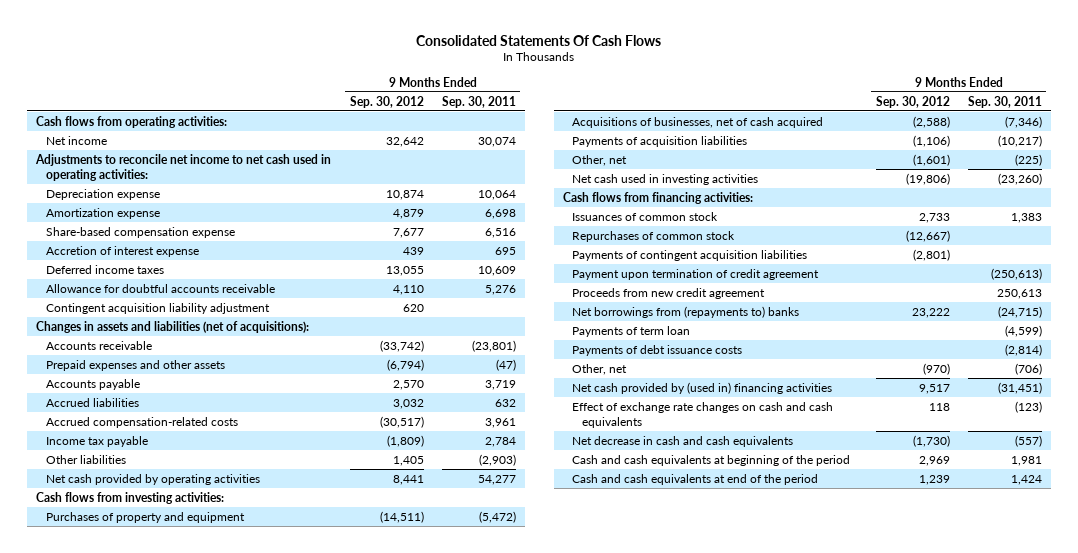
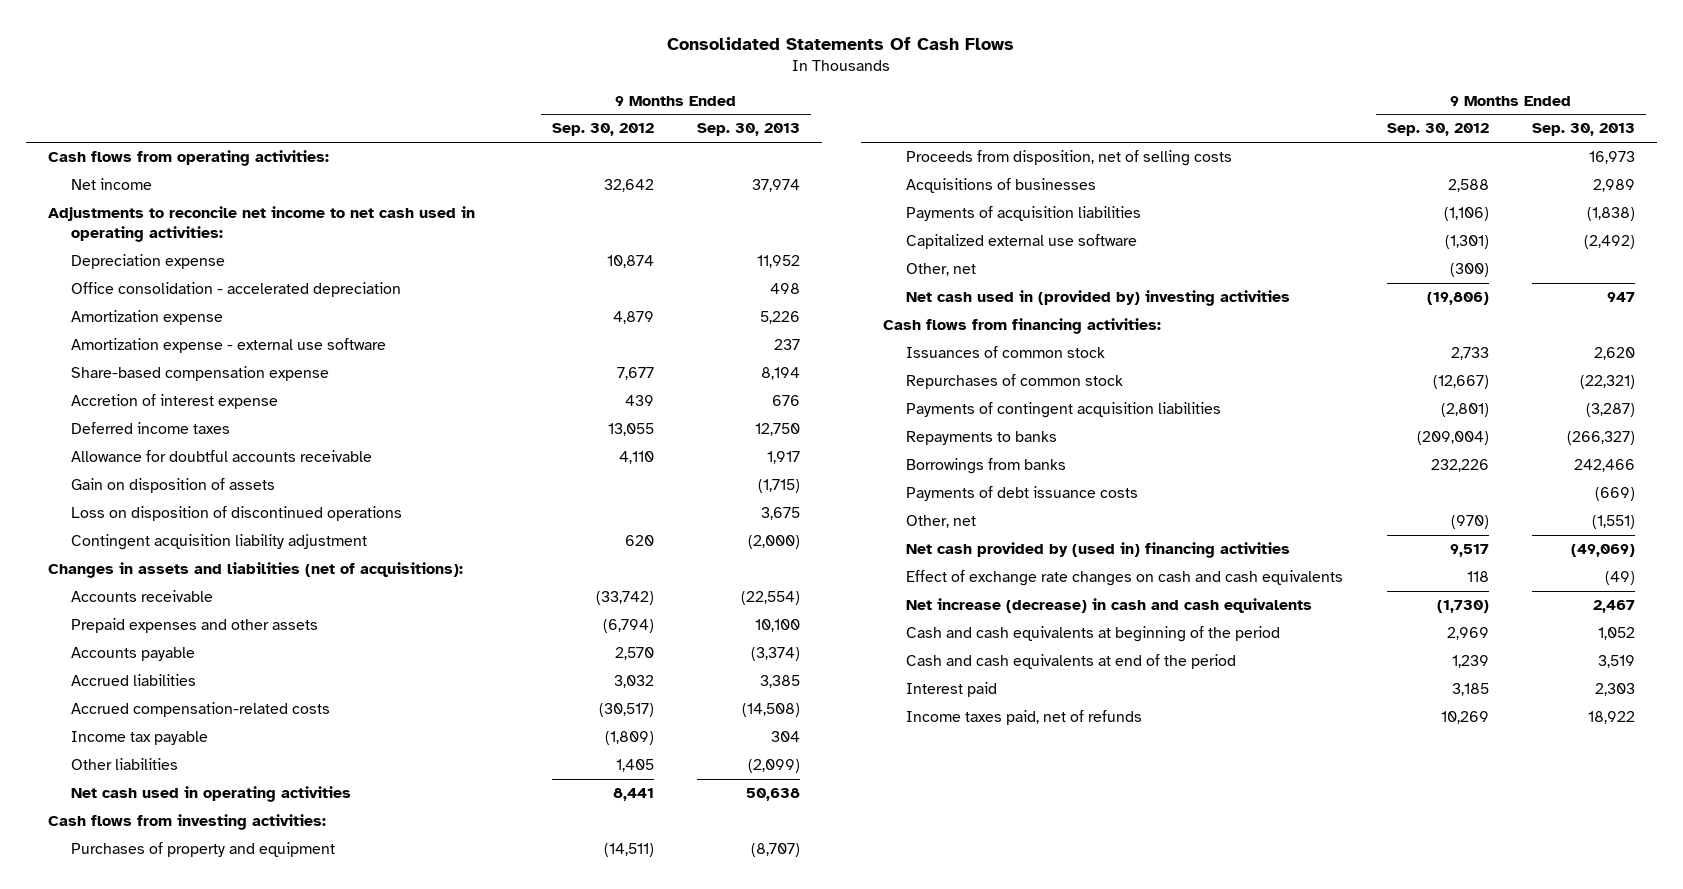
- | 9 Months Ended Sep. 30, 2012 | 9 Months Ended Sep. 30, 2011
+ | 9 Months Ended Sep. 30, 2012 | 9 Months Ended Sep. 30, 2013
+ Office consolidation - accelerated depreciation | | 498
+ Amortization expense - external use software | | 237
+ Gain on disposition of assets | | (1,715)
+ Loss on disposition of discontinued operations | | 3,675
- Net cash provided by operating activities | 8,441 | 54,277
+ Net cash used in operating activities | 8,441 | 50,638
- Acquisitions of businesses, net of cash acquired | (2,588) | (7,346)
+ Proceeds from disposition, net of selling costs | | 16,973
+ Acquisitions of businesses | 2,588 | 2,989
- Other, net | (1,601) | (225)
- Net cash used in investing activities | (19,806) | (23,260)
+ Capitalized external use software | (1,301) | (2,492)
+ Other, net | (300) |
+ Net cash used in (provided by) investing activities | (19,806) | 947
- Payment upon termination of credit agreement | | (250,613)
- Proceeds from new credit agreement | | 250,613
- Net borrowings from (repayments to) banks | 23,222 | (24,715)
- Payments of term loan | | (4,599)
+ Repayments to banks | (209,004) | (266,327)
+ Borrowings from banks | 232,226 | 242,466
- Net decrease in cash and cash equivalents | (1,730) | (557)
+ Net increase (decrease) in cash and cash equivalents | (1,730) | 2,467
+ Interest paid | 3,185 | 2,303
+ Income taxes paid, net of refunds | 10,269 | 18,922

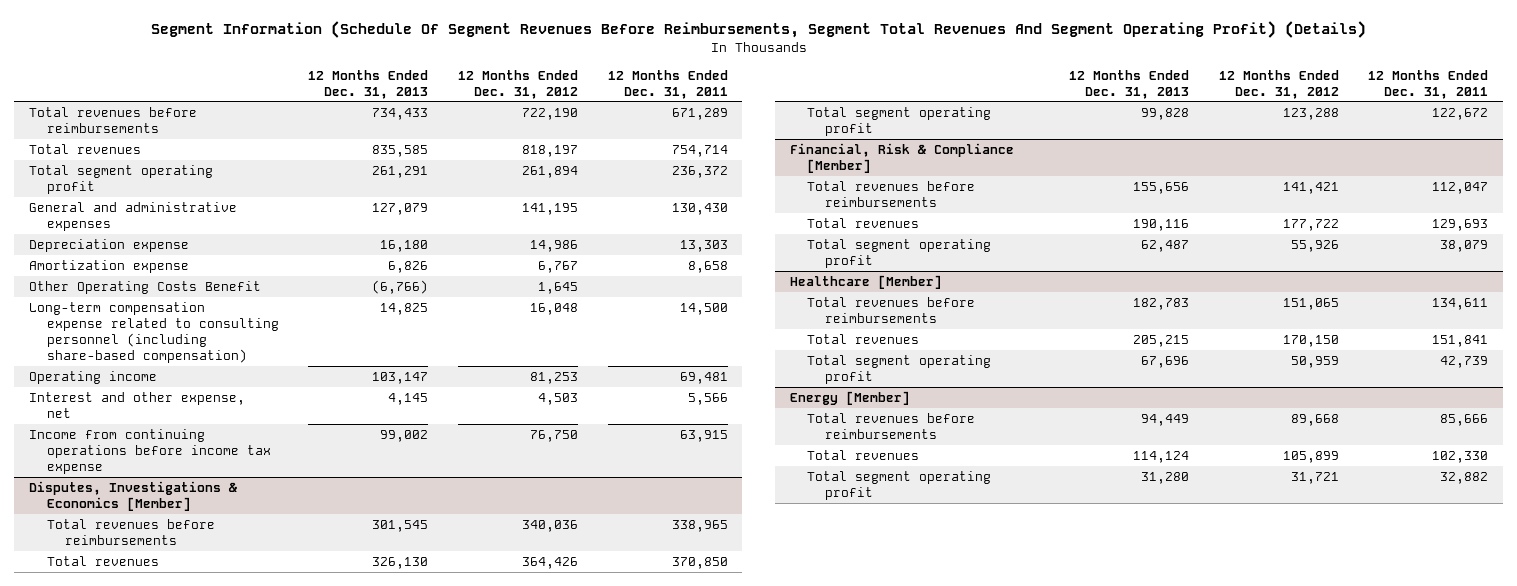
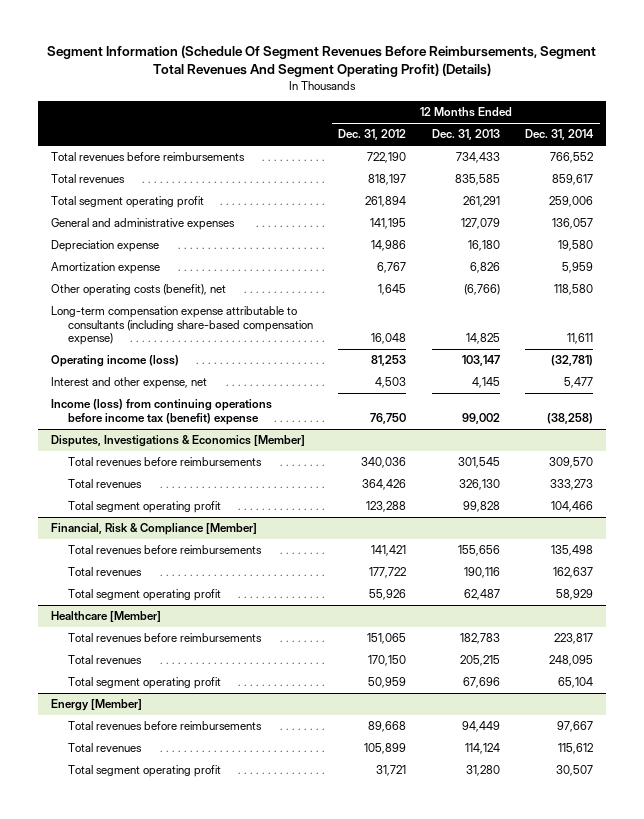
- | 12 Months Ended Dec. 31, 2013 | 12 Months Ended Dec. 31, 2012 | 12 Months Ended Dec. 31, 2011
+ | 12 Months Ended Dec. 31, 2012 | 12 Months Ended Dec. 31, 2013 | 12 Months Ended Dec. 31, 2014
- Other Operating Costs Benefit | (6,766) | 1,645 |
- Long-term compensation expense related to consulting personnel (including share-based compensation) | 14,825 | 16,048 | 14,500
- Operating income | 103,147 | 81,253 | 69,481
+ Other operating costs (benefit), net | 1,645 | (6,766) | 118,580
+ Long-term compensation expense attributable to consultants (including share-based compensation expense) | 16,048 | 14,825 | 11,611
+ Operating income (loss) | 81,253 | 103,147 | (32,781)
- Income from continuing operations before income tax expense | 99,002 | 76,750 | 63,915
+ Income (loss) from continuing operations before income tax (benefit) expense | 76,750 | 99,002 | (38,258)

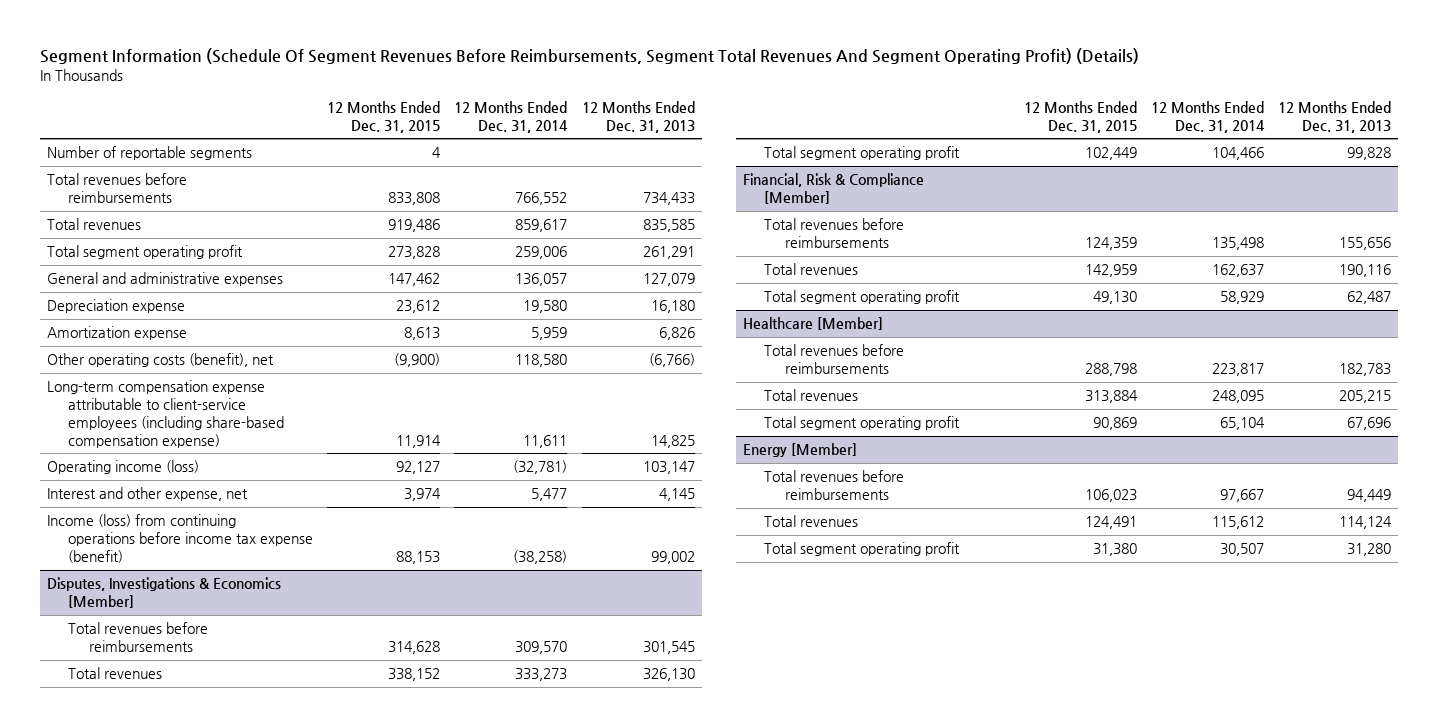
- | 12 Months Ended Dec. 31, 2012 | 12 Months Ended Dec. 31, 2013 | 12 Months Ended Dec. 31, 2014
+ | 12 Months Ended Dec. 31, 2015 | 12 Months Ended Dec. 31, 2014 | 12 Months Ended Dec. 31, 2013
+ Number of reportable segments | 4 | |
- Long-term compensation expense attributable to consultants (including share-based compensation expense) | 16,048 | 14,825 | 11,611
+ Long-term compensation expense attributable to client-service employees (including share-based compensation expense) | 11,914 | 11,611 | 14,825
- Income (loss) from continuing operations before income tax (benefit) expense | 76,750 | 99,002 | (38,258)
+ Income (loss) from continuing operations before income tax expense (benefit) | 88,153 | (38,258) | 99,002

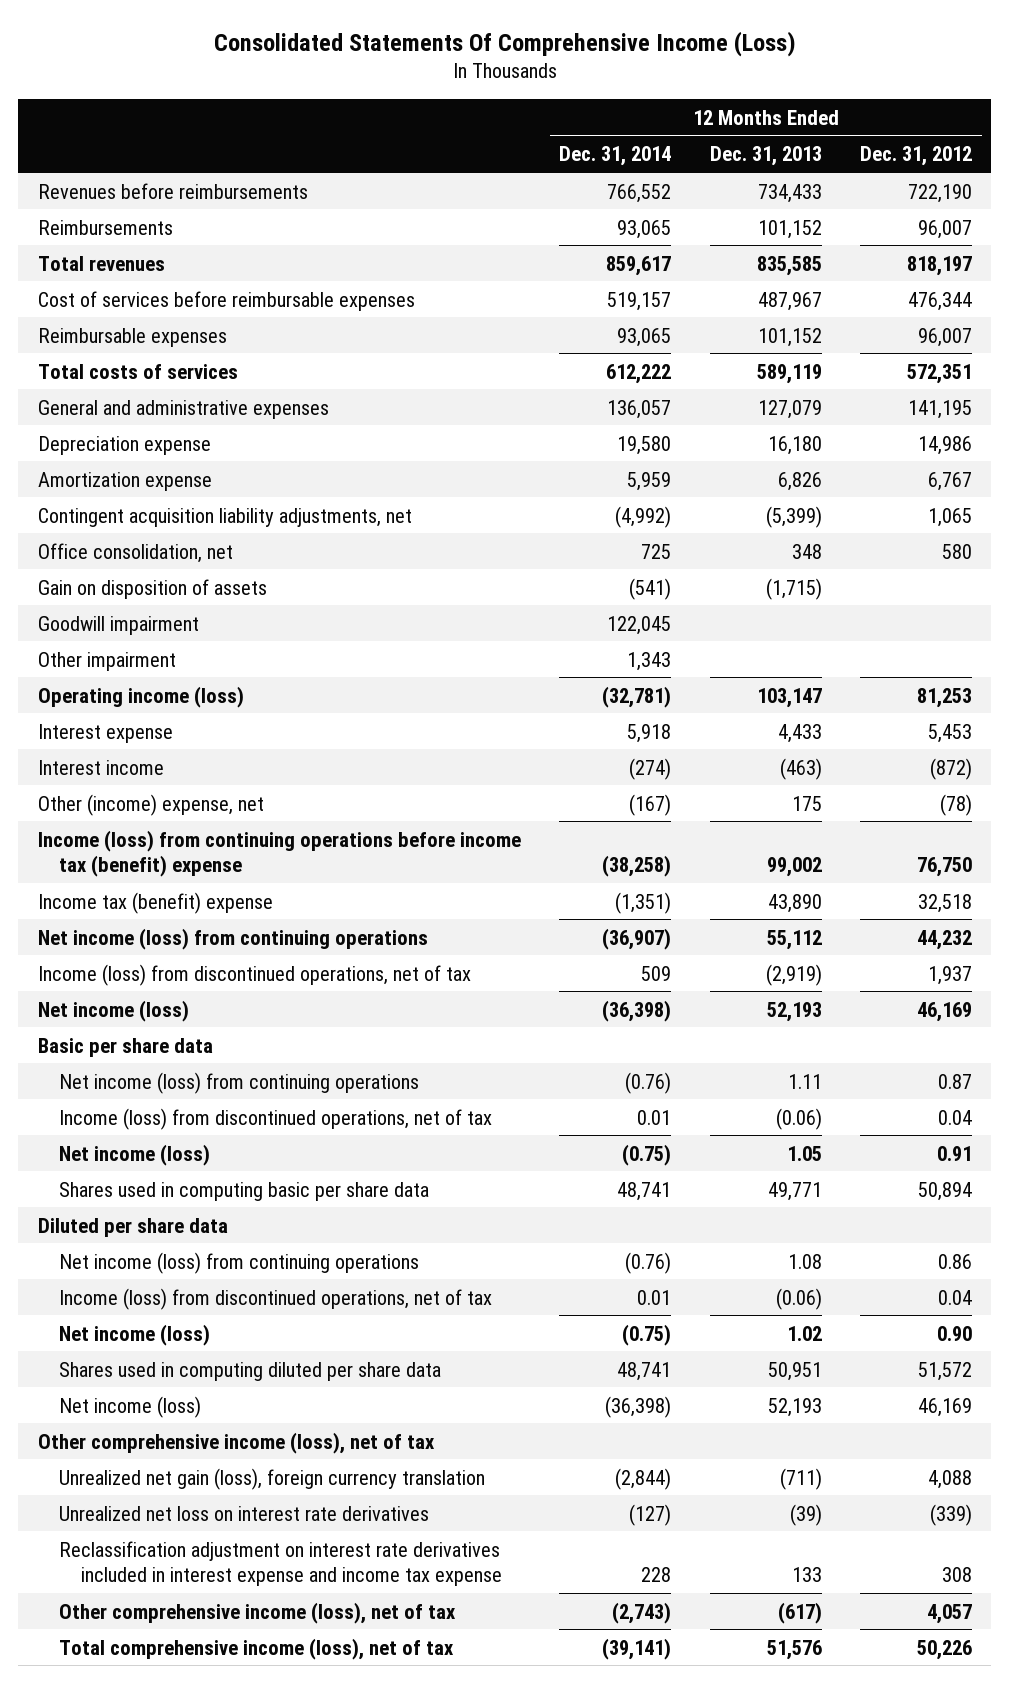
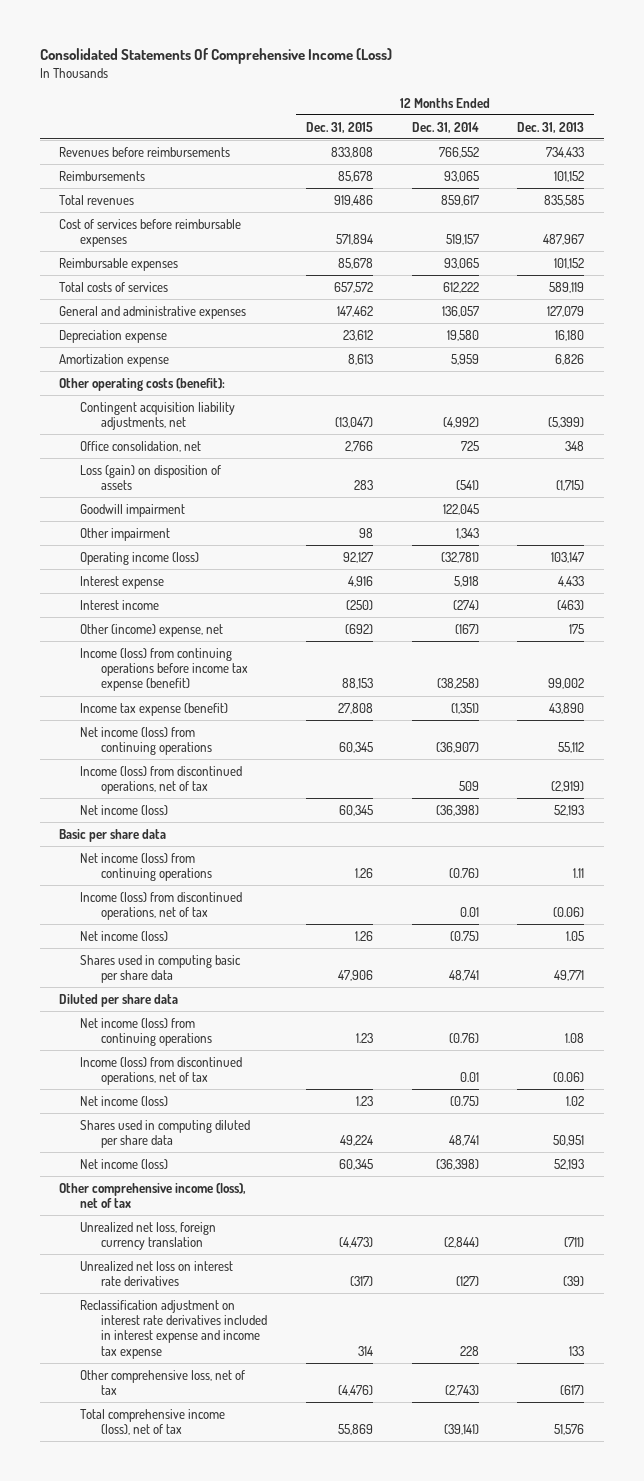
- | 12 Months Ended Dec. 31, 2014 | 12 Months Ended Dec. 31, 2013 | 12 Months Ended Dec. 31, 2012
+ | 12 Months Ended Dec. 31, 2015 | 12 Months Ended Dec. 31, 2014 | 12 Months Ended Dec. 31, 2013
+ Other operating costs (benefit):
- Gain on disposition of assets | (541) | (1,715) |
+ Loss (gain) on disposition of assets | 283 | (541) | (1,715)
- Income (loss) from continuing operations before income tax (benefit) expense | (38,258) | 99,002 | 76,750
- Income tax (benefit) expense | (1,351) | 43,890 | 32,518
+ Income (loss) from continuing operations before income tax expense (benefit) | 88,153 | (38,258) | 99,002
+ Income tax expense (benefit) | 27,808 | (1,351) | 43,890
- Unrealized net gain (loss), foreign currency translation | (2,844) | (711) | 4,088
+ Unrealized net loss, foreign currency translation | (4,473) | (2,844) | (711)
- Other comprehensive income (loss), net of tax | (2,743) | (617) | 4,057
+ Other comprehensive loss, net of tax | (4,476) | (2,743) | (617)

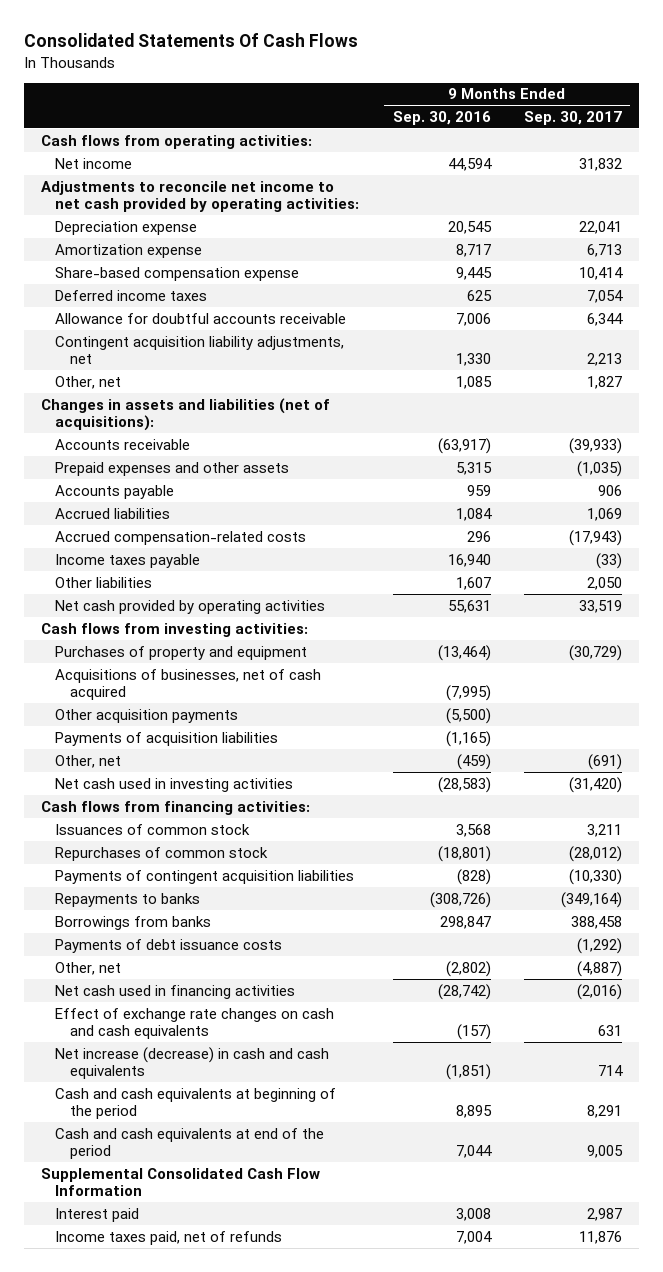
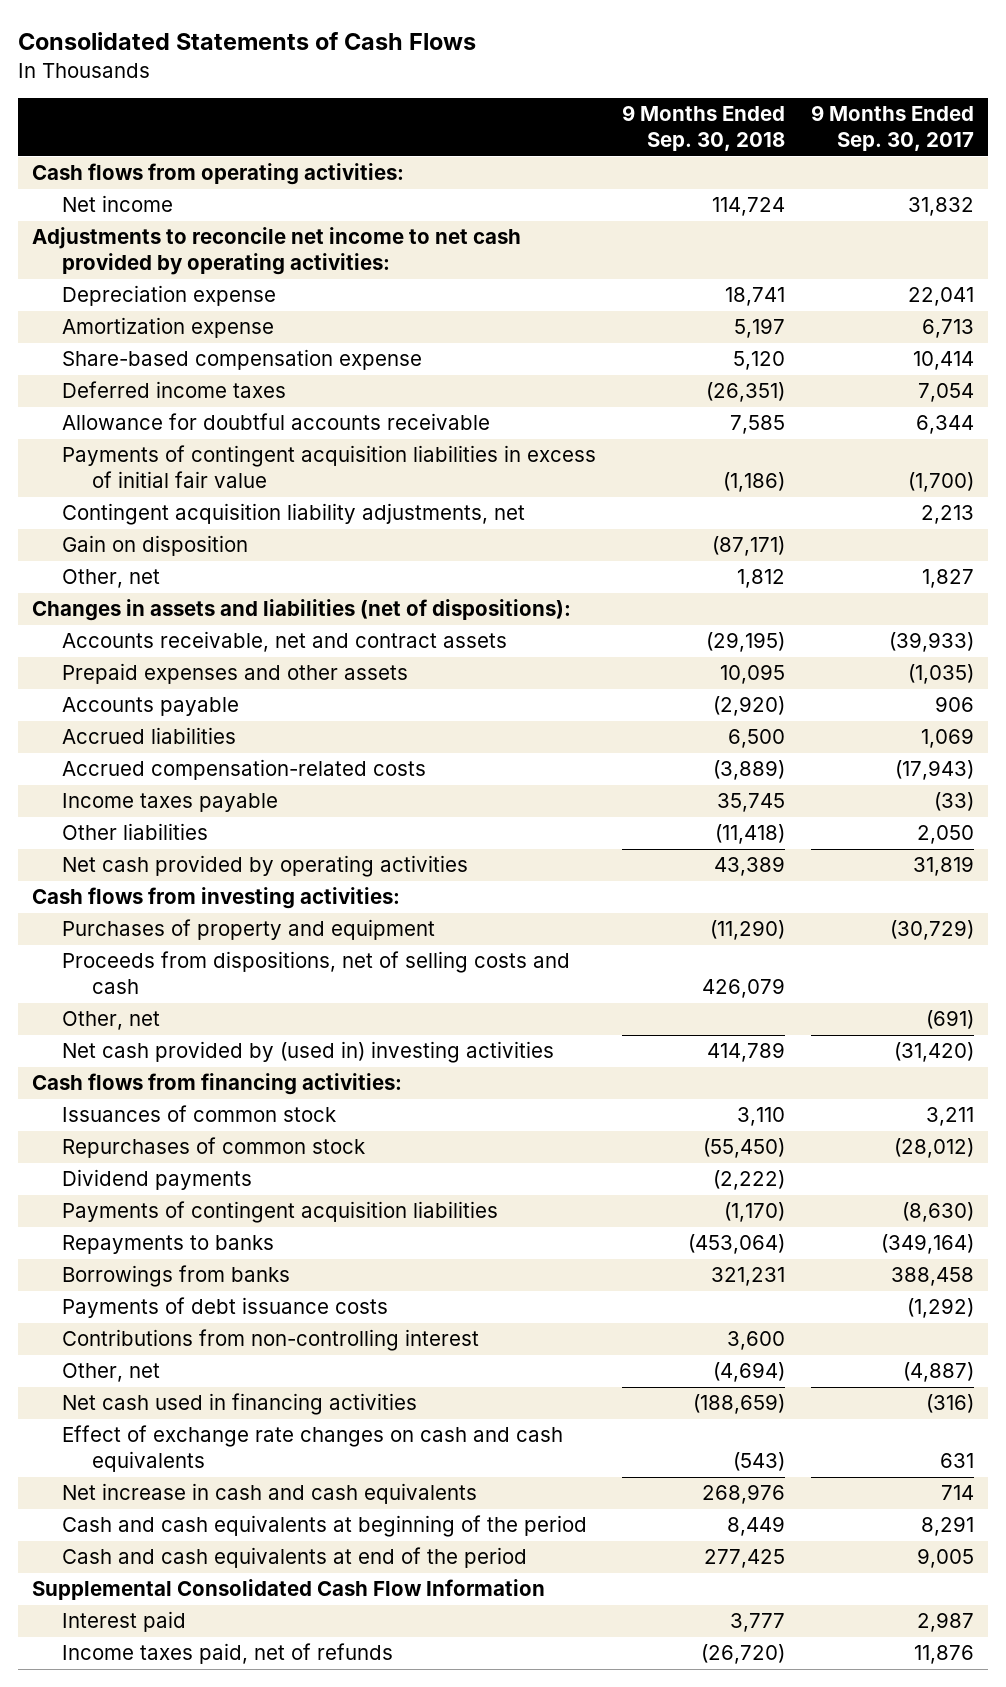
- Consolidated Statements Of Cash Flows
+ Consolidated Statements of Cash Flows
- | 9 Months Ended Sep. 30, 2016 | 9 Months Ended Sep. 30, 2017
+ | 9 Months Ended Sep. 30, 2018 | 9 Months Ended Sep. 30, 2017
+ Payments of contingent acquisition liabilities in excess of initial fair value | (1,186) | (1,700)
+ Gain on disposition | (87,171) |
- Changes in assets and liabilities (net of acquisitions):
- Accounts receivable | (63,917) | (39,933)
+ Changes in assets and liabilities (net of dispositions):
+ Accounts receivable, net and contract assets | (29,195) | (39,933)
- Net cash provided by operating activities | 55,631 | 33,519
+ Net cash provided by operating activities | 43,389 | 31,819
- Acquisitions of businesses, net of cash acquired | (7,995) |
- Other acquisition payments | (5,500) |
- Payments of acquisition liabilities | (1,165) |
+ Proceeds from dispositions, net of selling costs and cash | 426,079 |
- Net cash used in investing activities | (28,583) | (31,420)
+ Net cash provided by (used in) investing activities | 414,789 | (31,420)
- Payments of contingent acquisition liabilities | (828) | (10,330)
+ Dividend payments | (2,222) |
+ Payments of contingent acquisition liabilities | (1,170) | (8,630)
+ Contributions from non-controlling interest | 3,600 |
- Net cash used in financing activities | (28,742) | (2,016)
+ Net cash used in financing activities | (188,659) | (316)
- Net increase (decrease) in cash and cash equivalents | (1,851) | 714
+ Net increase in cash and cash equivalents | 268,976 | 714

